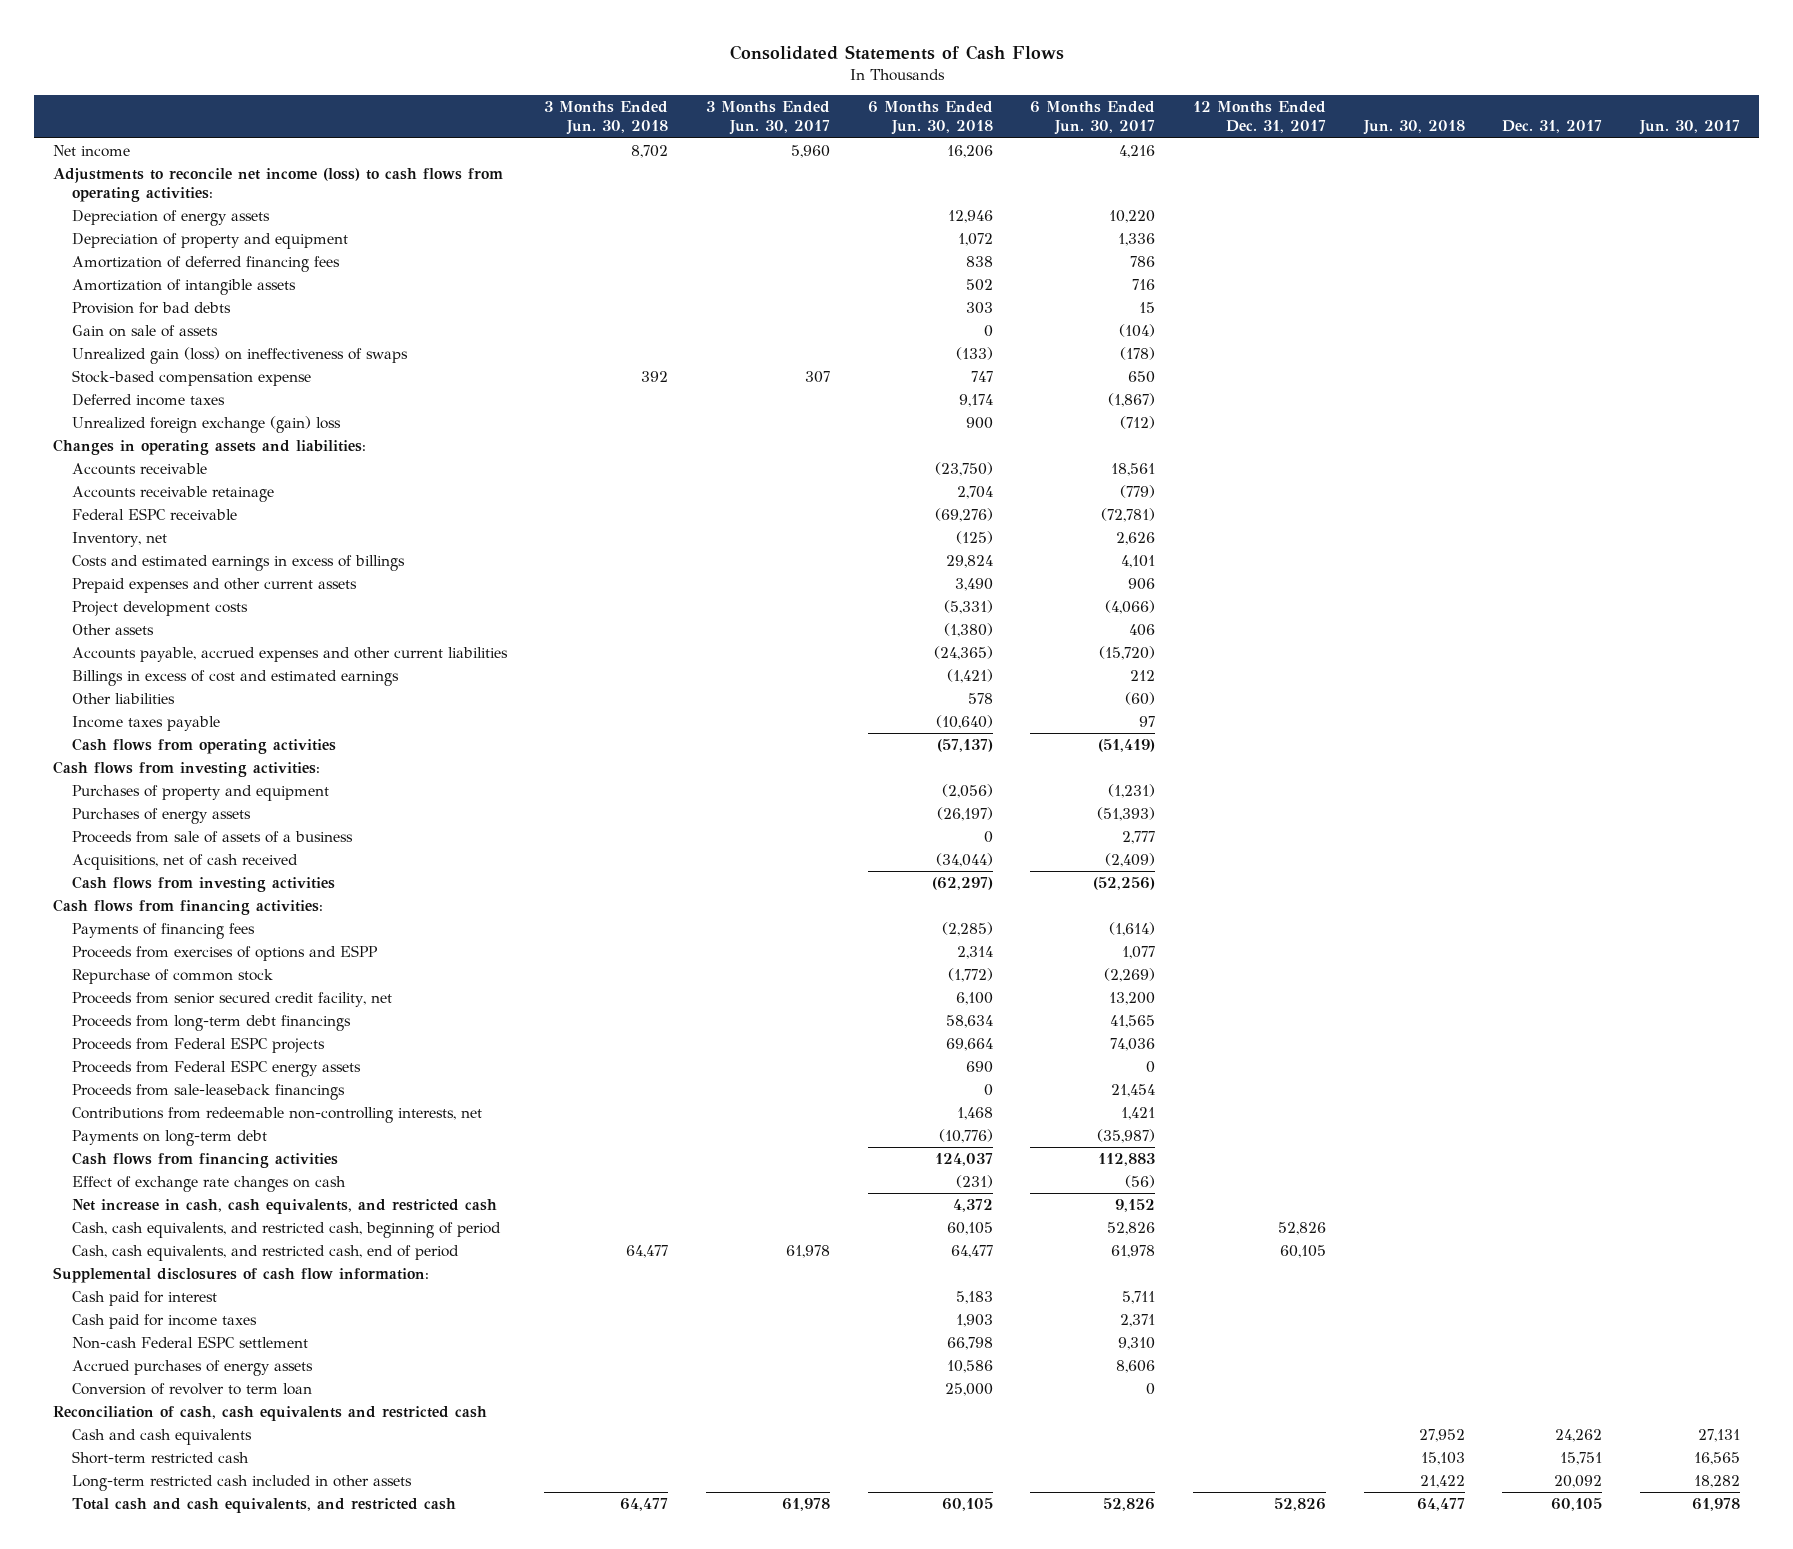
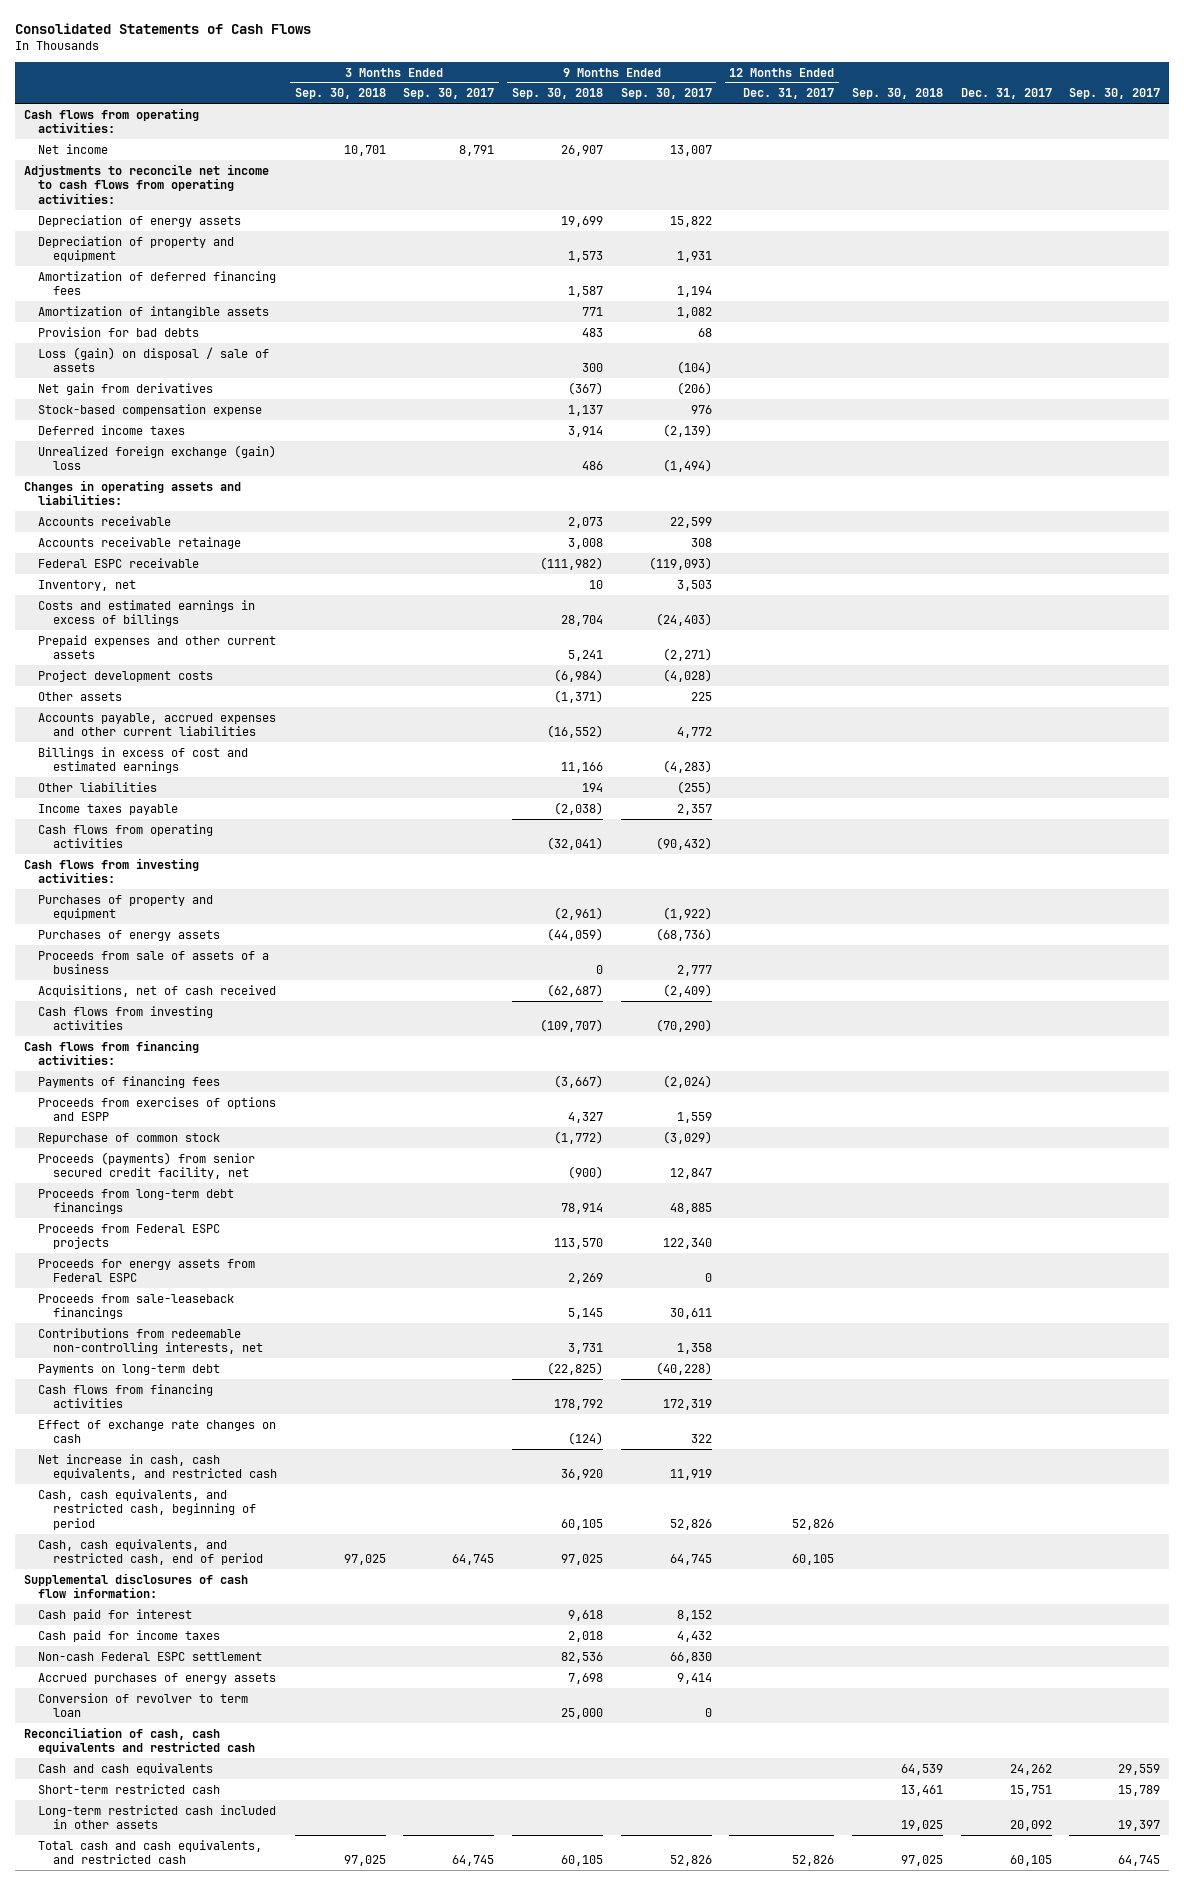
- | 3 Months Ended Jun. 30, 2018 | 3 Months Ended Jun. 30, 2017 | 6 Months Ended Jun. 30, 2018 | 6 Months Ended Jun. 30, 2017 | 12 Months Ended Dec. 31, 2017 | Jun. 30, 2018 | Dec. 31, 2017 | Jun. 30, 2017
+ | 3 Months Ended Sep. 30, 2018 | 3 Months Ended Sep. 30, 2017 | 9 Months Ended Sep. 30, 2018 | 9 Months Ended Sep. 30, 2017 | 12 Months Ended Dec. 31, 2017 | Sep. 30, 2018 | Dec. 31, 2017 | Sep. 30, 2017
+ Cash flows from operating activities:
- Adjustments to reconcile net income (loss) to cash flows from operating activities:
+ Adjustments to reconcile net income to cash flows from operating activities:
- Gain on sale of assets | | | 0 | (104) | | | |
- Unrealized gain (loss) on ineffectiveness of swaps | | | (133) | (178) | | | |
+ Loss (gain) on disposal / sale of assets | | | 300 | (104) | | | |
+ Net gain from derivatives | | | (367) | (206) | | | |
- Proceeds from senior secured credit facility, net | | | 6,100 | 13,200 | | | |
+ Proceeds (payments) from senior secured credit facility, net | | | (900) | 12,847 | | | |
- Proceeds from Federal ESPC energy assets | | | 690 | 0 | | | |
+ Proceeds for energy assets from Federal ESPC | | | 2,269 | 0 | | | |

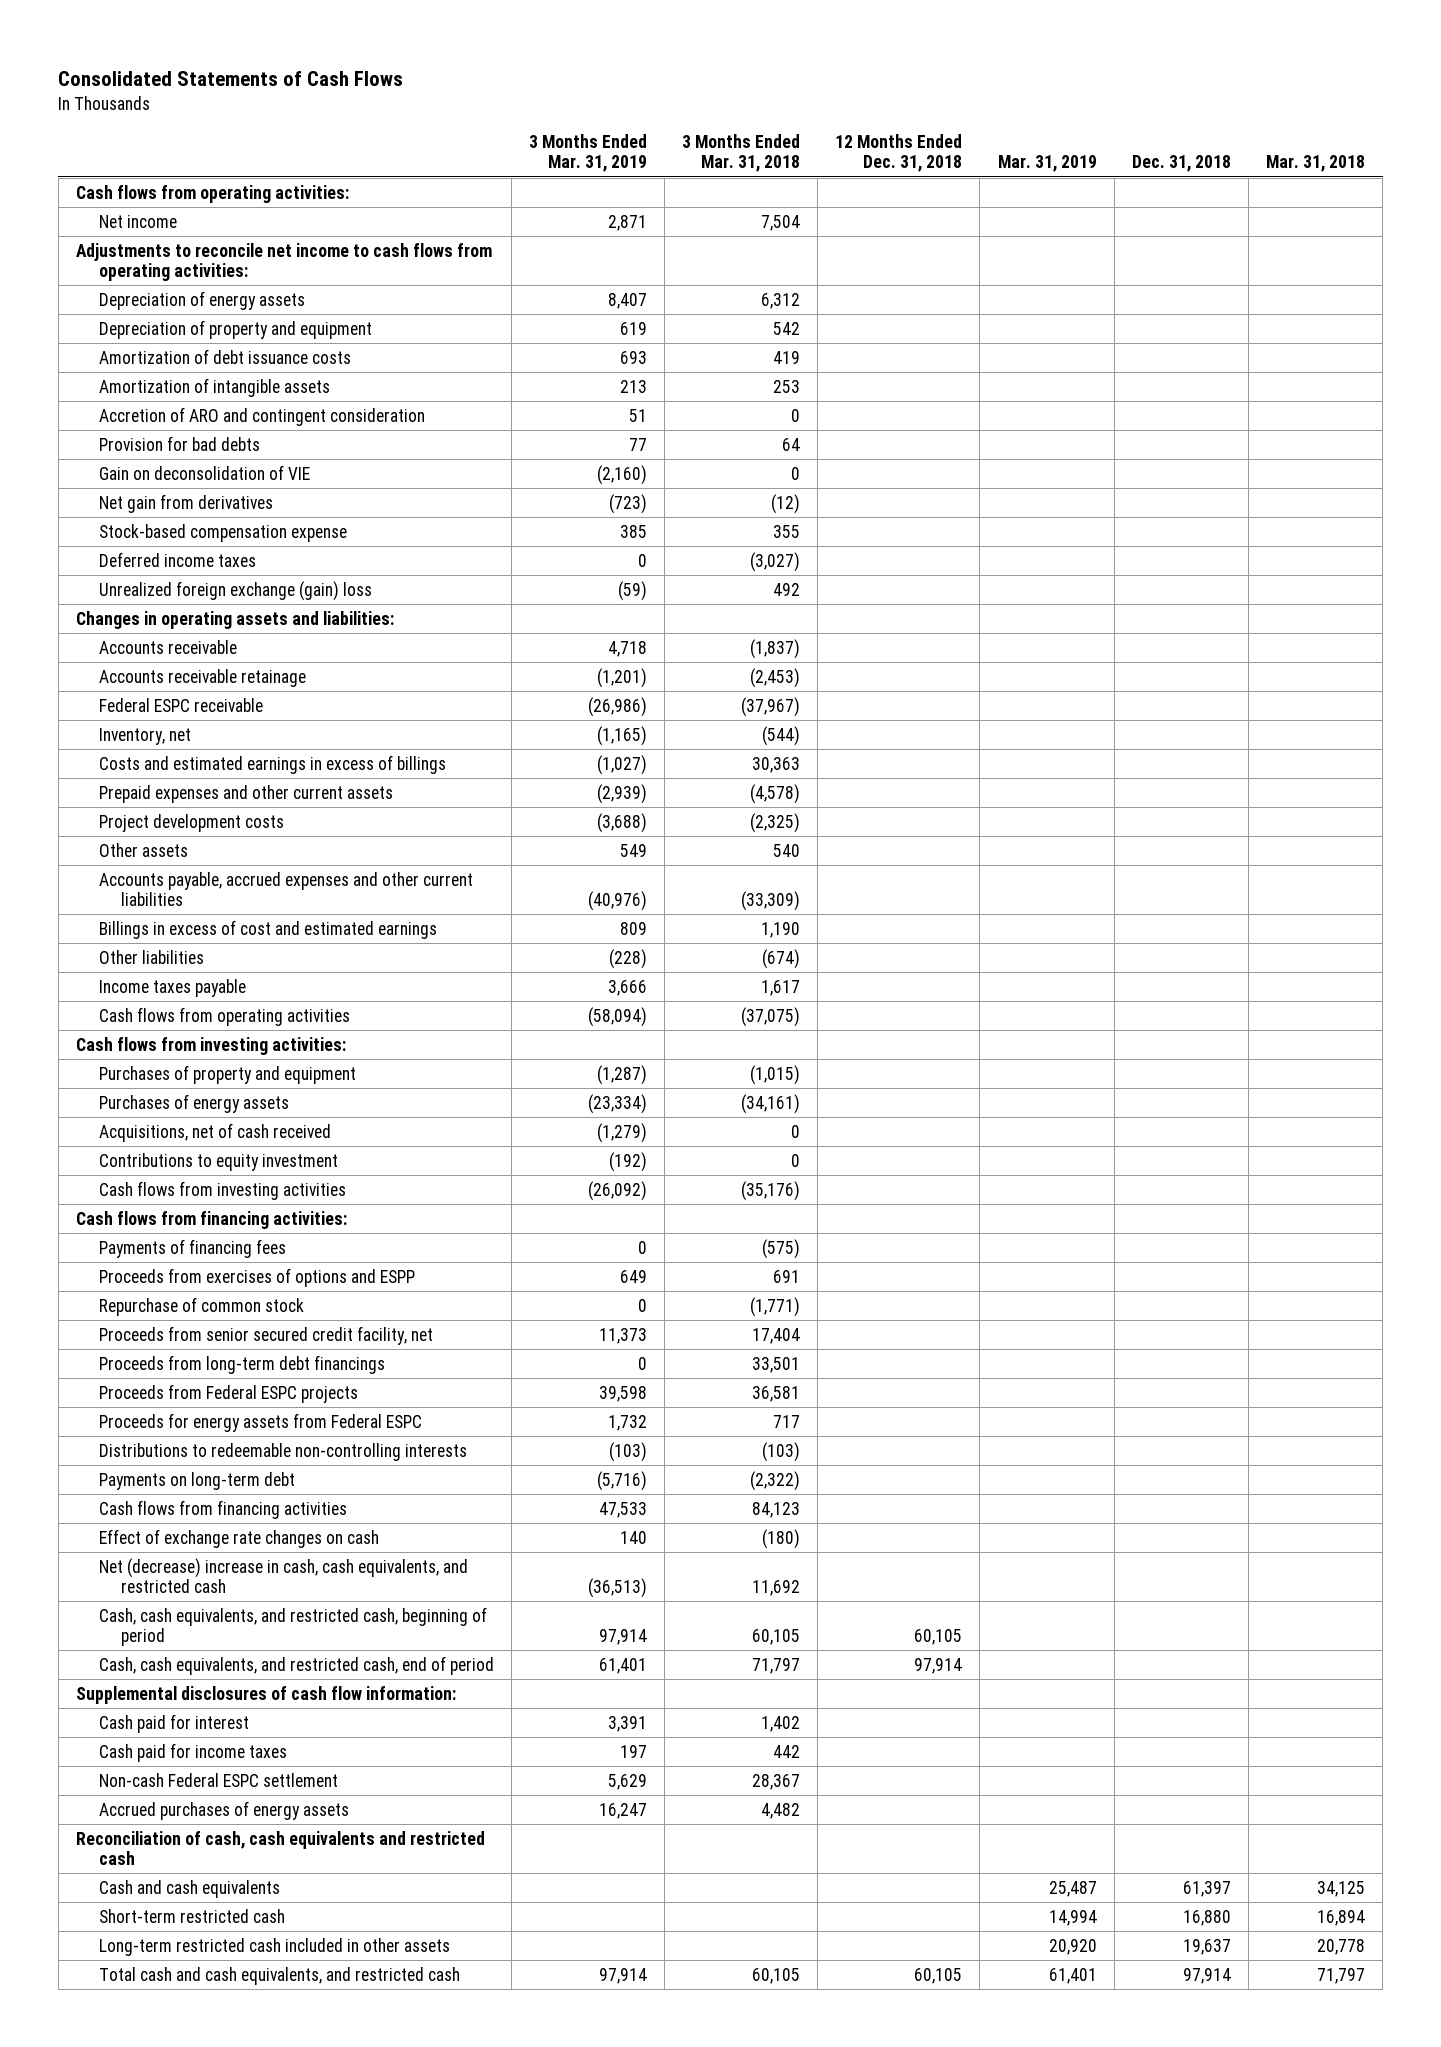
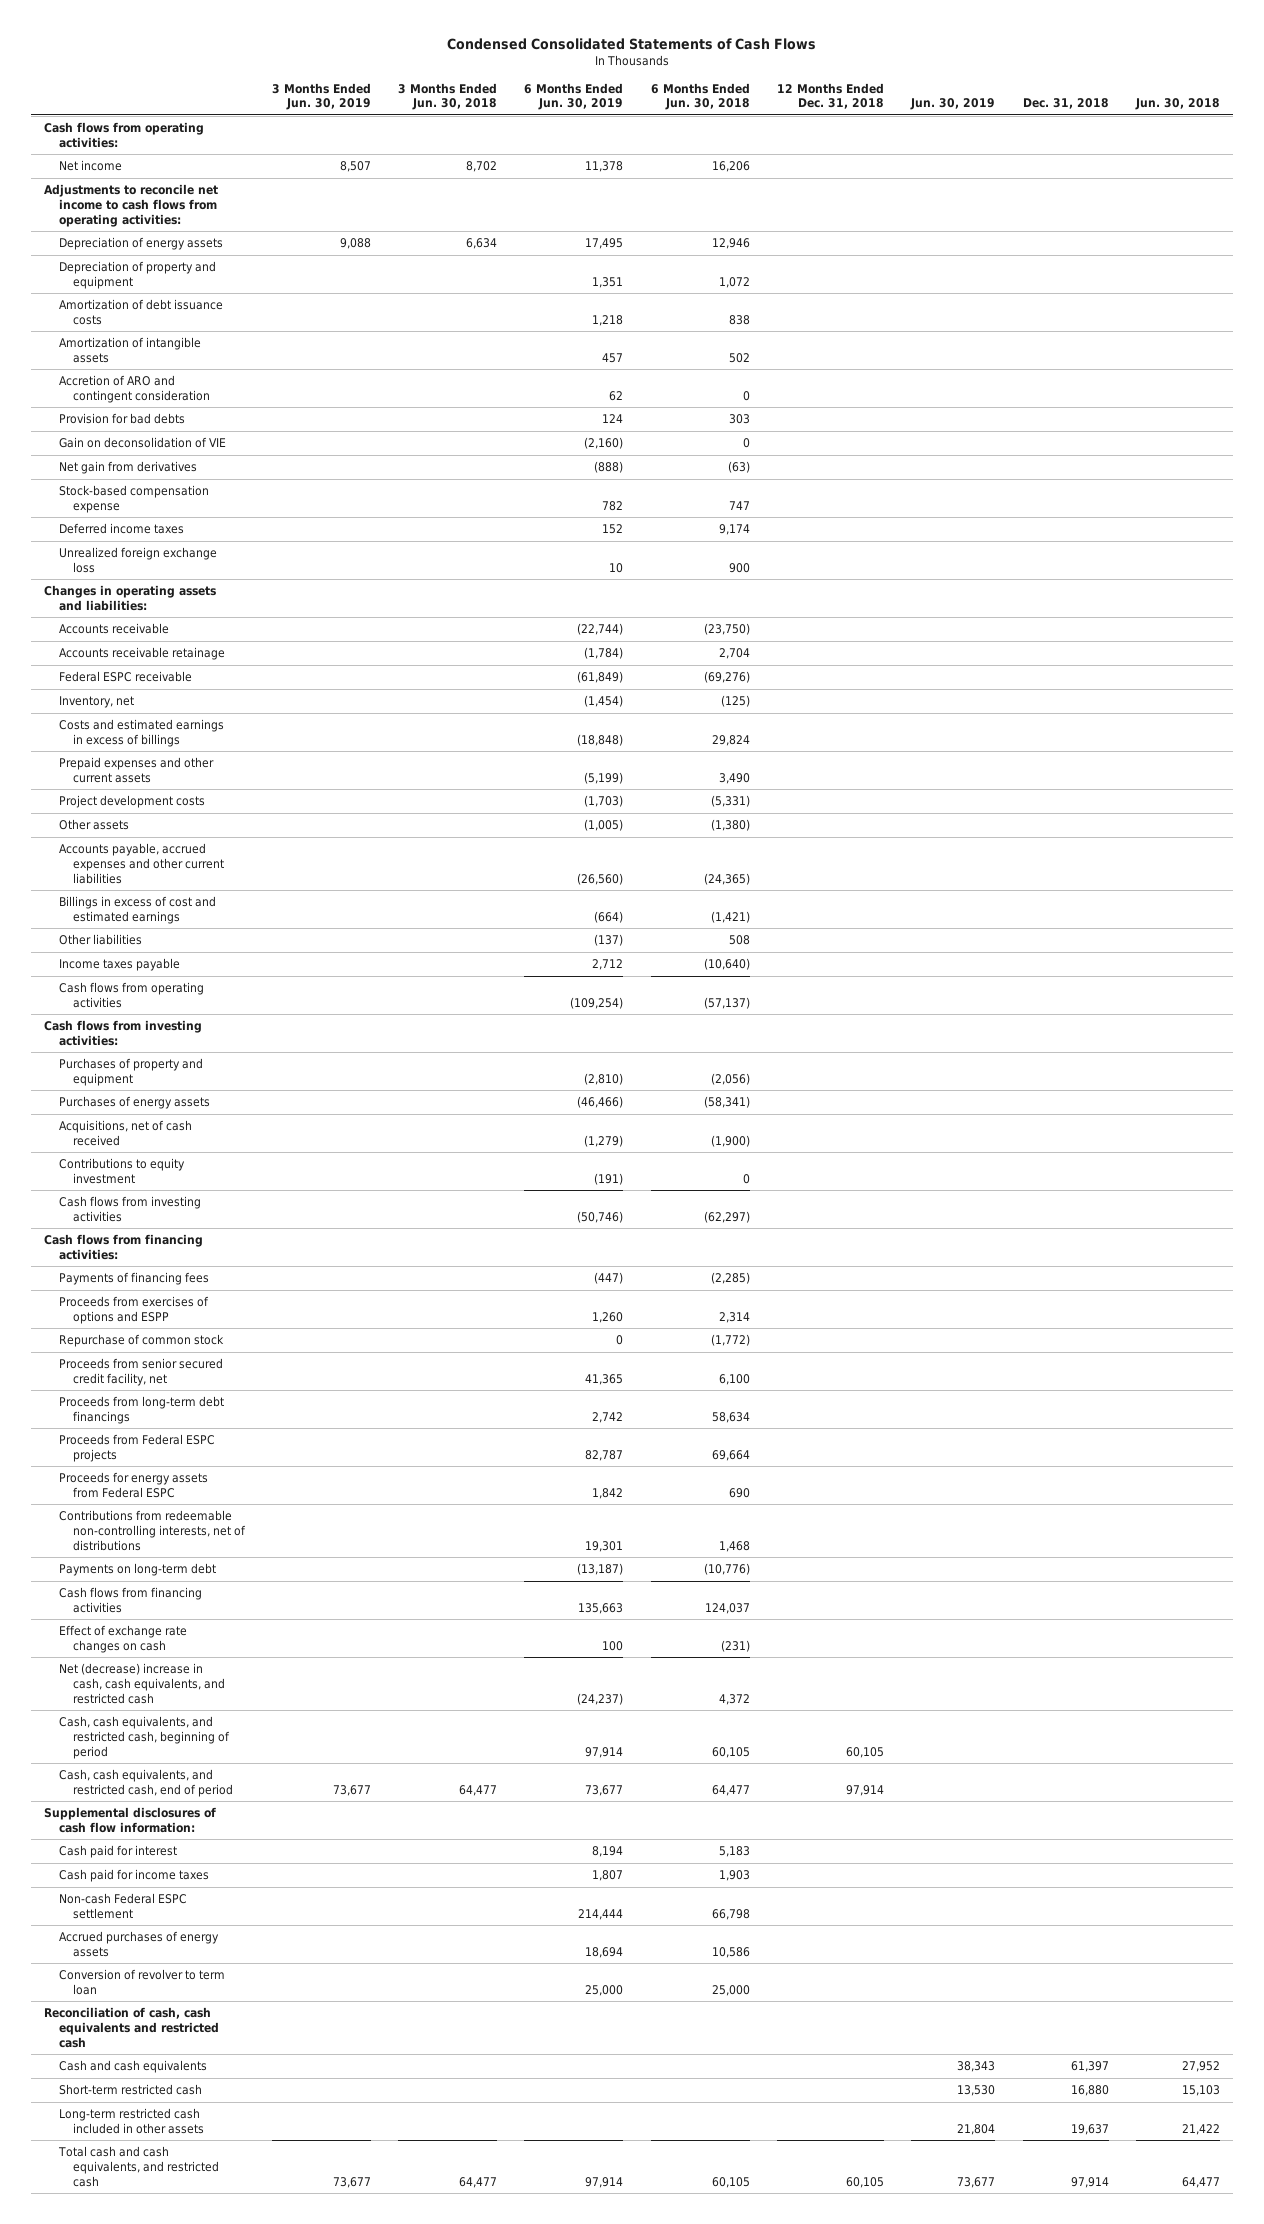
- Consolidated Statements of Cash Flows
+ Condensed Consolidated Statements of Cash Flows
- | 3 Months Ended Mar. 31, 2019 | 3 Months Ended Mar. 31, 2018 | 12 Months Ended Dec. 31, 2018 | Mar. 31, 2019 | Dec. 31, 2018 | Mar. 31, 2018
+ | 3 Months Ended Jun. 30, 2019 | 3 Months Ended Jun. 30, 2018 | 6 Months Ended Jun. 30, 2019 | 6 Months Ended Jun. 30, 2018 | 12 Months Ended Dec. 31, 2018 | Jun. 30, 2019 | Dec. 31, 2018 | Jun. 30, 2018
- Unrealized foreign exchange (gain) loss | (59) | 492 | | | |
+ Unrealized foreign exchange loss | | | 10 | 900 | | | |
- Distributions to redeemable non-controlling interests | (103) | (103) | | | |
+ Contributions from redeemable non-controlling interests, net of distributions | | | 19,301 | 1,468 | | | |
+ Conversion of revolver to term loan | | | 25,000 | 25,000 | | | |

